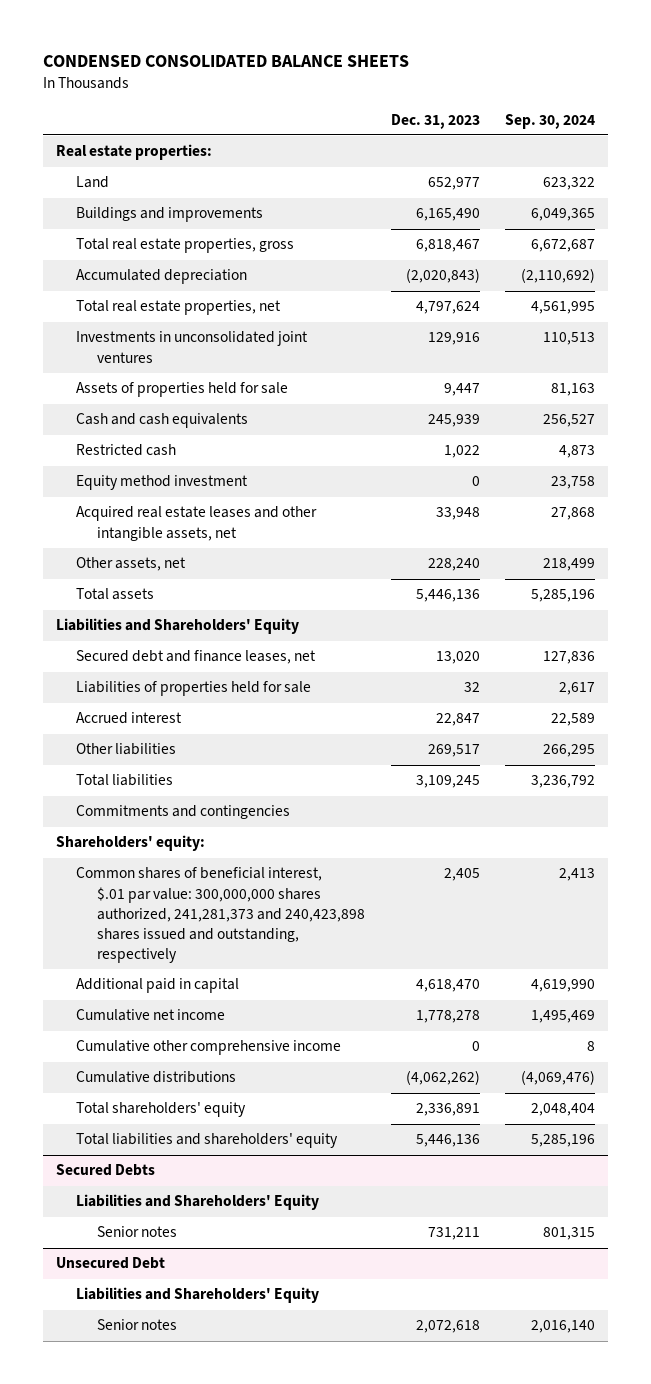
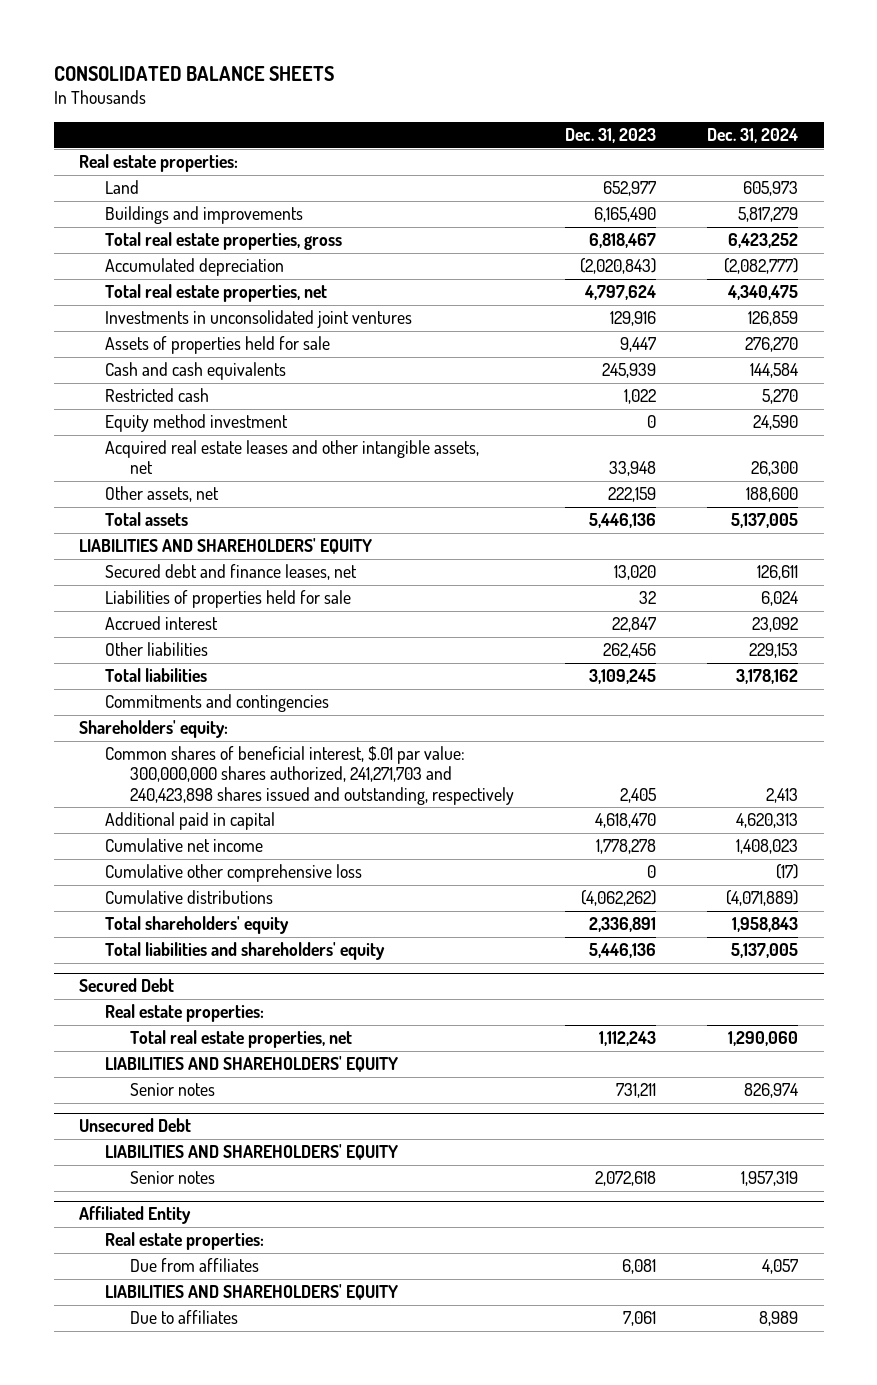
- CONDENSED CONSOLIDATED BALANCE SHEETS
+ CONSOLIDATED BALANCE SHEETS
- | Dec. 31, 2023 | Sep. 30, 2024
+ | Dec. 31, 2023 | Dec. 31, 2024
- Other assets, net | 228,240 | 218,499
+ Other assets, net | 222,159 | 188,600
- Liabilities and Shareholders' Equity
+ LIABILITIES AND SHAREHOLDERS' EQUITY
- Other liabilities | 269,517 | 266,295
+ Other liabilities | 262,456 | 229,153
- Common shares of beneficial interest, $.01 par value: 300,000,000 shares authorized, 241,281,373 and 240,423,898 shares issued and outstanding, respectively | 2,405 | 2,413
+ Common shares of beneficial interest, $.01 par value: 300,000,000 shares authorized, 241,271,703 and 240,423,898 shares issued and outstanding, respectively | 2,405 | 2,413
- Cumulative other comprehensive income | 0 | 8
+ Cumulative other comprehensive loss | 0 | (17)
- Secured Debts
- Liabilities and Shareholders' Equity
+ Secured Debt
+ Real estate properties:
+ Total real estate properties, net | 1,112,243 | 1,290,060
+ LIABILITIES AND SHAREHOLDERS' EQUITY
@ Unsecured Debt
- Liabilities and Shareholders' Equity
+ LIABILITIES AND SHAREHOLDERS' EQUITY
+ Affiliated Entity
+ Real estate properties:
+ Due from affiliates | 6,081 | 4,057
+ LIABILITIES AND SHAREHOLDERS' EQUITY
+ Due to affiliates | 7,061 | 8,989

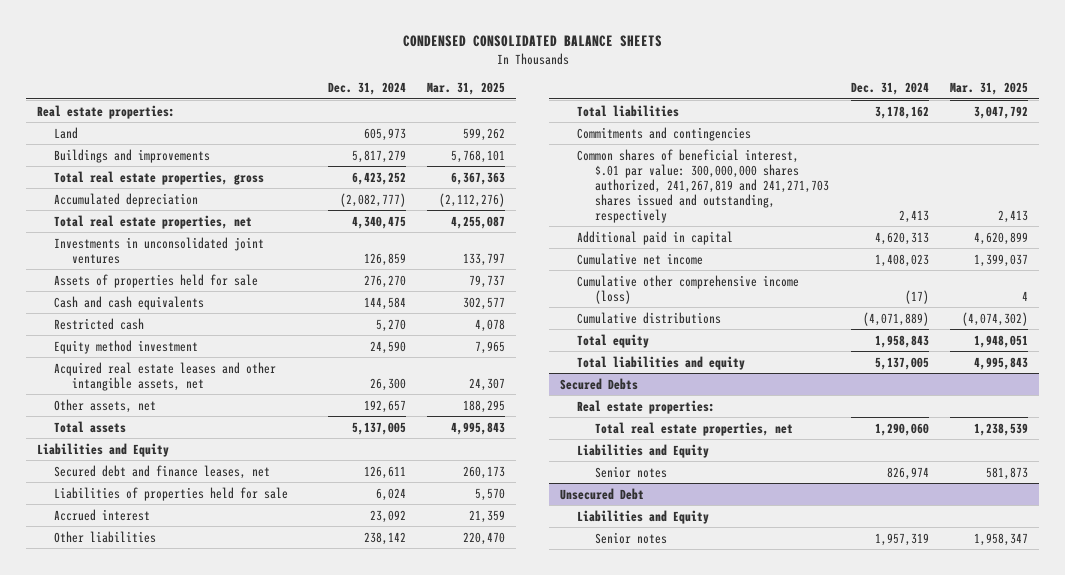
- CONSOLIDATED BALANCE SHEETS
+ CONDENSED CONSOLIDATED BALANCE SHEETS
- | Dec. 31, 2023 | Dec. 31, 2024
+ | Dec. 31, 2024 | Mar. 31, 2025
- Other assets, net | 222,159 | 188,600
+ Other assets, net | 192,657 | 188,295
- LIABILITIES AND SHAREHOLDERS' EQUITY
+ Liabilities and Equity
- Other liabilities | 262,456 | 229,153
+ Other liabilities | 238,142 | 220,470
- Shareholders' equity:
- Common shares of beneficial interest, $.01 par value: 300,000,000 shares authorized, 241,271,703 and 240,423,898 shares issued and outstanding, respectively | 2,405 | 2,413
+ Common shares of beneficial interest, $.01 par value: 300,000,000 shares authorized, 241,267,819 and 241,271,703 shares issued and outstanding, respectively | 2,413 | 2,413
- Cumulative other comprehensive loss | 0 | (17)
+ Cumulative other comprehensive income (loss) | (17) | 4
- Total shareholders' equity | 2,336,891 | 1,958,843
- Total liabilities and shareholders' equity | 5,446,136 | 5,137,005
- Secured Debt
+ Total equity | 1,958,843 | 1,948,051
+ Total liabilities and equity | 5,137,005 | 4,995,843
+ Secured Debts
- LIABILITIES AND SHAREHOLDERS' EQUITY
+ Liabilities and Equity
@ Unsecured Debt
- LIABILITIES AND SHAREHOLDERS' EQUITY
+ Liabilities and Equity
- Affiliated Entity
- Real estate properties:
- Due from affiliates | 6,081 | 4,057
- LIABILITIES AND SHAREHOLDERS' EQUITY
- Due to affiliates | 7,061 | 8,989

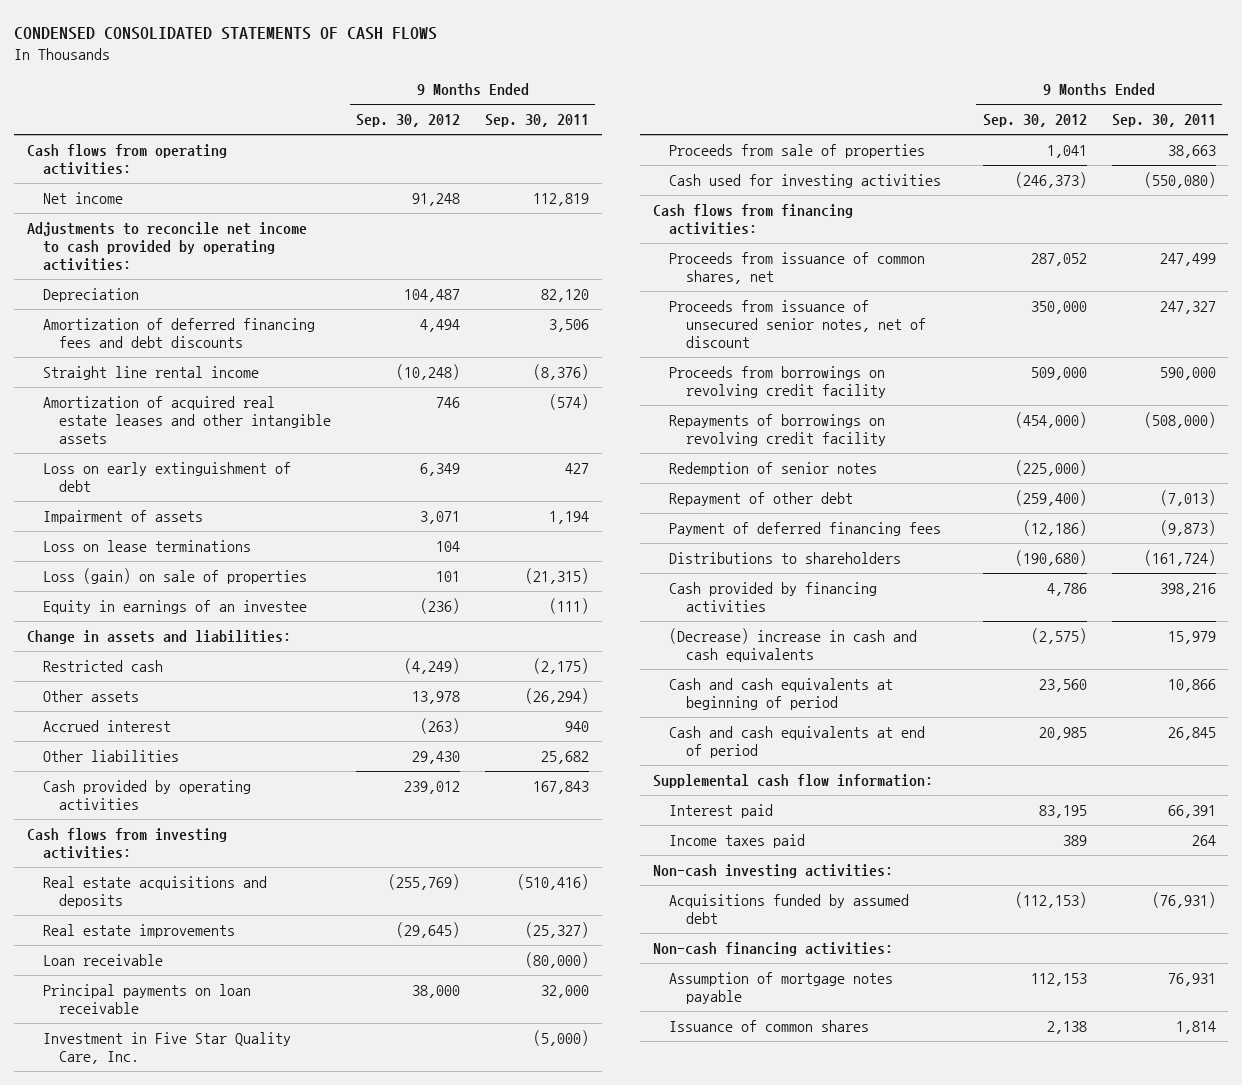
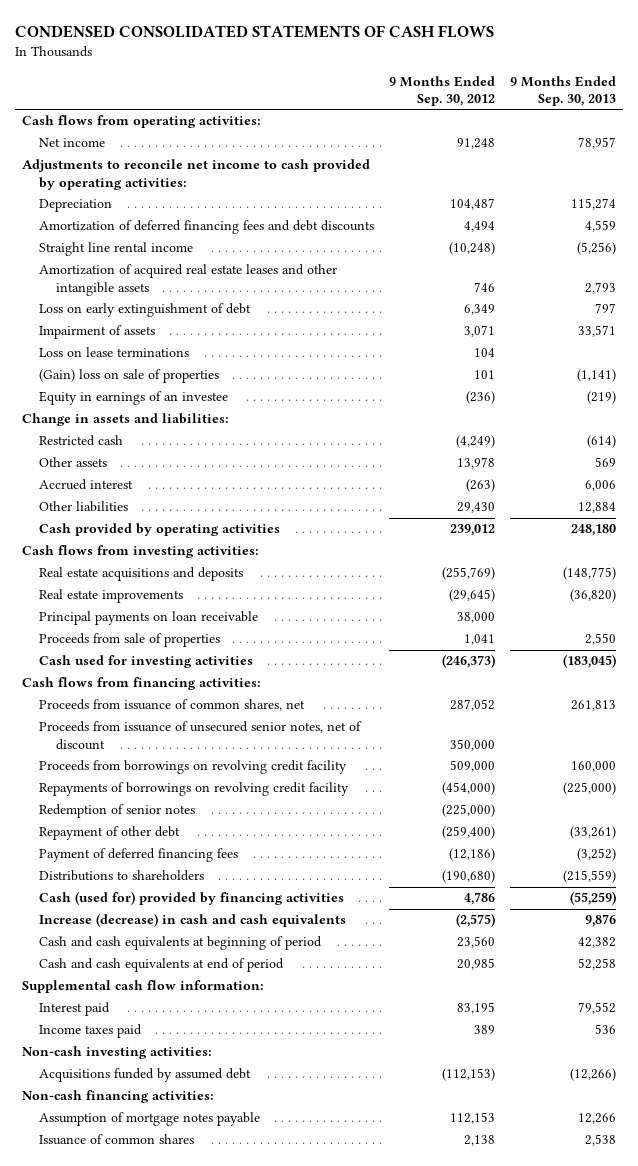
- | 9 Months Ended Sep. 30, 2012 | 9 Months Ended Sep. 30, 2011
+ | 9 Months Ended Sep. 30, 2012 | 9 Months Ended Sep. 30, 2013
- Loss (gain) on sale of properties | 101 | (21,315)
+ (Gain) loss on sale of properties | 101 | (1,141)
- Loan receivable | | (80,000)
- Investment in Five Star Quality Care, Inc. | | (5,000)
- Cash provided by financing activities | 4,786 | 398,216
- (Decrease) increase in cash and cash equivalents | (2,575) | 15,979
+ Cash (used for) provided by financing activities | 4,786 | (55,259)
+ Increase (decrease) in cash and cash equivalents | (2,575) | 9,876

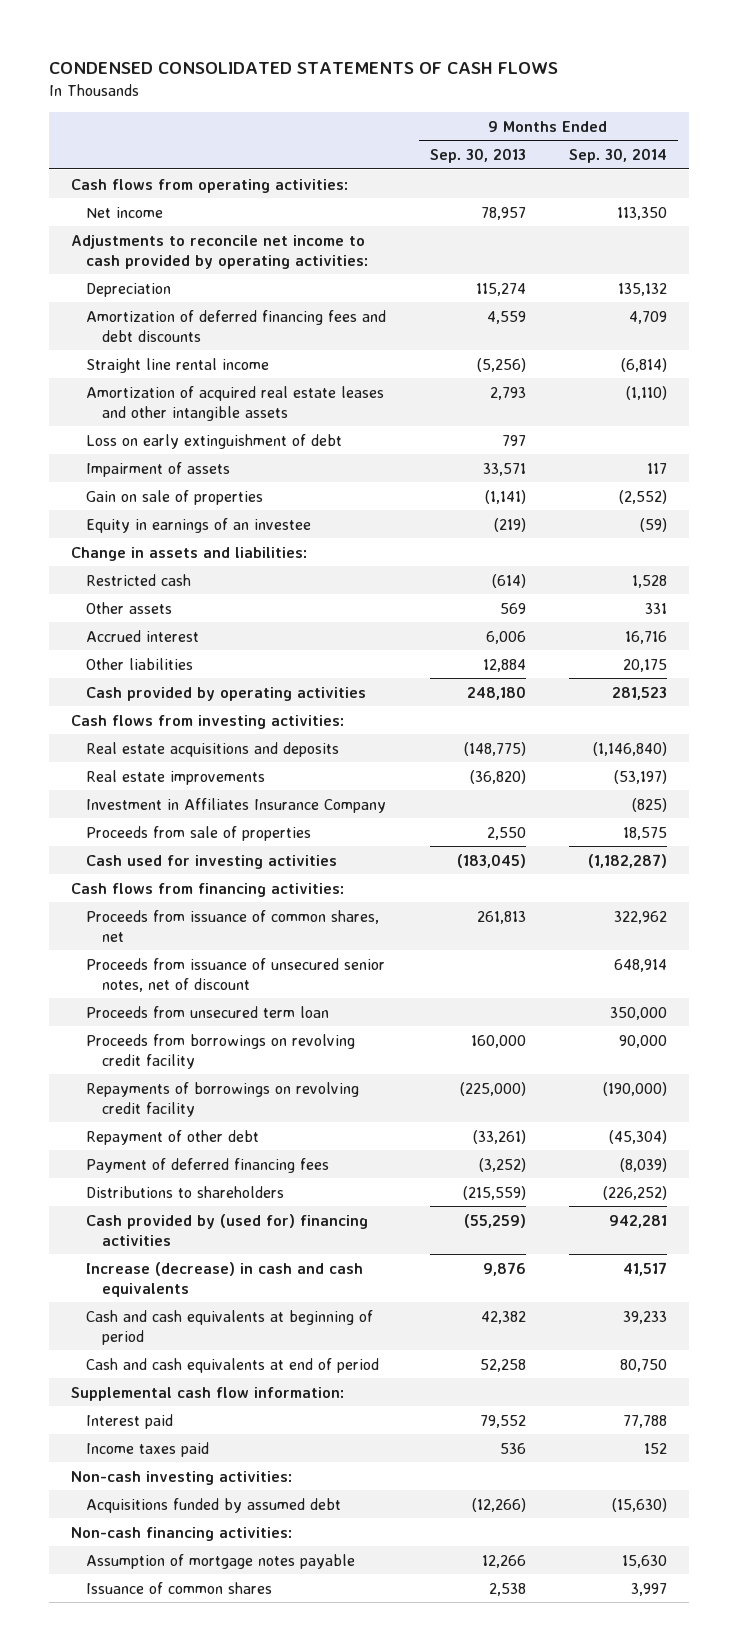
- | 9 Months Ended Sep. 30, 2012 | 9 Months Ended Sep. 30, 2013
+ | 9 Months Ended Sep. 30, 2013 | 9 Months Ended Sep. 30, 2014
- Loss on lease terminations | 104 |
- (Gain) loss on sale of properties | 101 | (1,141)
+ Gain on sale of properties | (1,141) | (2,552)
- Principal payments on loan receivable | 38,000 |
+ Investment in Affiliates Insurance Company | | (825)
+ Proceeds from unsecured term loan | | 350,000
- Redemption of senior notes | (225,000) |
- Cash (used for) provided by financing activities | 4,786 | (55,259)
+ Cash provided by (used for) financing activities | (55,259) | 942,281

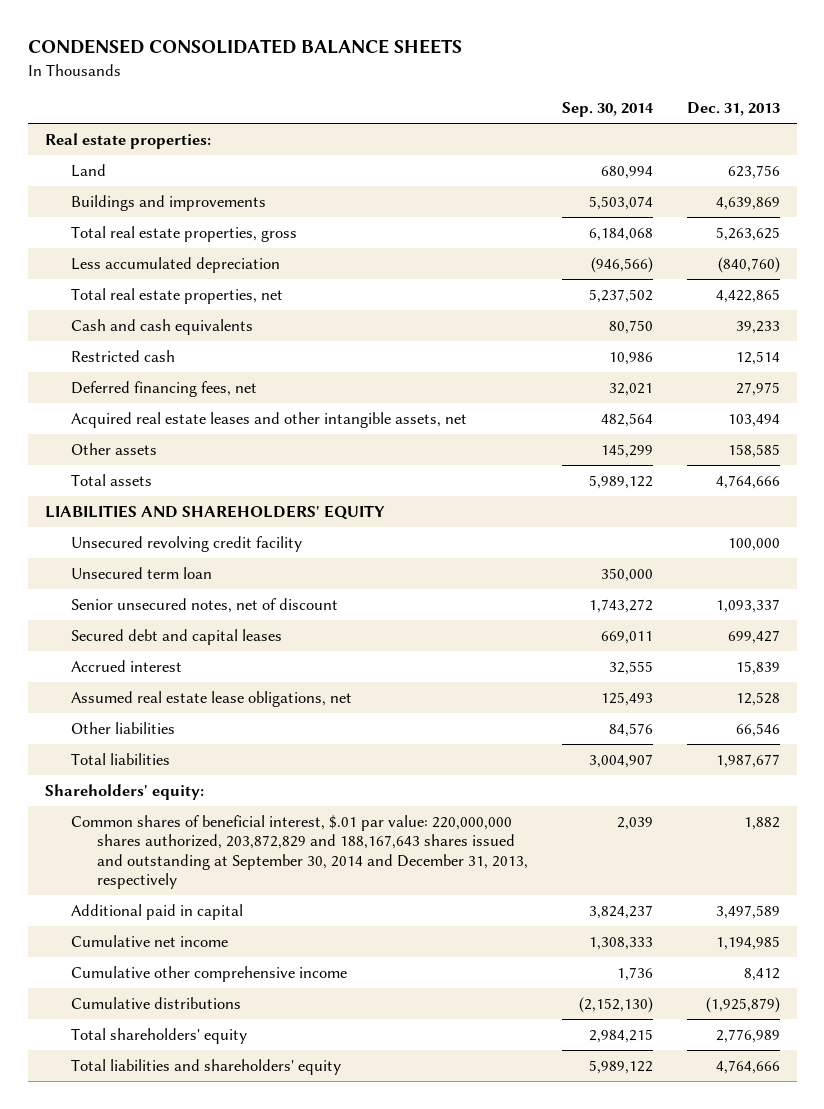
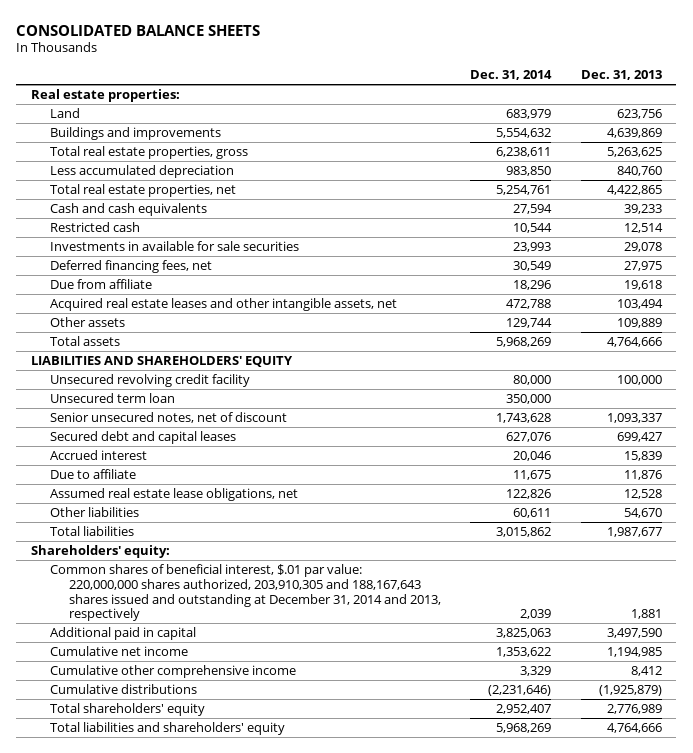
- CONDENSED CONSOLIDATED BALANCE SHEETS
+ CONSOLIDATED BALANCE SHEETS
- | Sep. 30, 2014 | Dec. 31, 2013
+ | Dec. 31, 2014 | Dec. 31, 2013
- Less accumulated depreciation | (946,566) | (840,760)
+ Less accumulated depreciation | 983,850 | 840,760
+ Investments in available for sale securities | 23,993 | 29,078
+ Due from affiliate | 18,296 | 19,618
- Other assets | 145,299 | 158,585
+ Other assets | 129,744 | 109,889
+ Due to affiliate | 11,675 | 11,876
- Other liabilities | 84,576 | 66,546
+ Other liabilities | 60,611 | 54,670
- Common shares of beneficial interest, $.01 par value: 220,000,000 shares authorized, 203,872,829 and 188,167,643 shares issued and outstanding at September 30, 2014 and December 31, 2013, respectively | 2,039 | 1,882
- Additional paid in capital | 3,824,237 | 3,497,589
+ Common shares of beneficial interest, $.01 par value: 220,000,000 shares authorized, 203,910,305 and 188,167,643 shares issued and outstanding at December 31, 2014 and 2013, respectively | 2,039 | 1,881
+ Additional paid in capital | 3,825,063 | 3,497,590

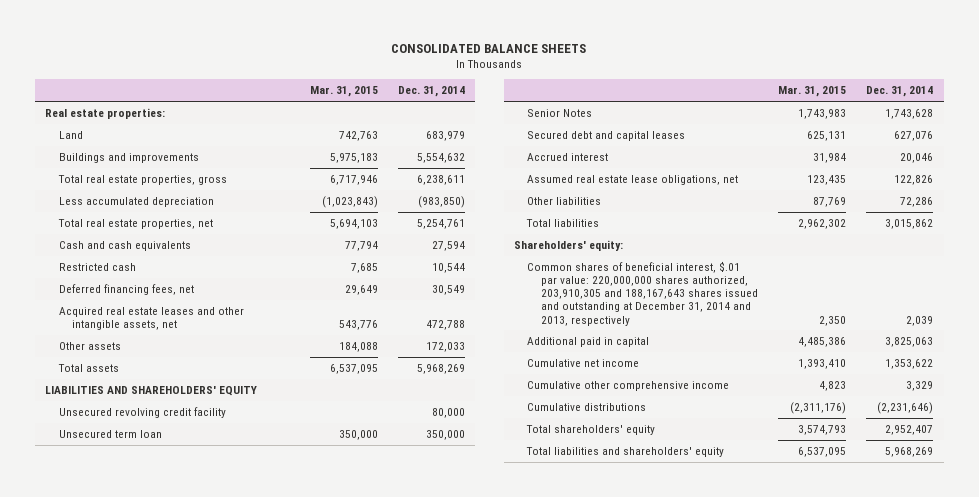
- | Dec. 31, 2014 | Dec. 31, 2013
+ | Mar. 31, 2015 | Dec. 31, 2014
- Less accumulated depreciation | 983,850 | 840,760
+ Less accumulated depreciation | (1,023,843) | (983,850)
- Investments in available for sale securities | 23,993 | 29,078
- Due from affiliate | 18,296 | 19,618
- Other assets | 129,744 | 109,889
+ Other assets | 184,088 | 172,033
- Senior unsecured notes, net of discount | 1,743,628 | 1,093,337
+ Senior Notes | 1,743,983 | 1,743,628
- Due to affiliate | 11,675 | 11,876
- Other liabilities | 60,611 | 54,670
+ Other liabilities | 87,769 | 72,286

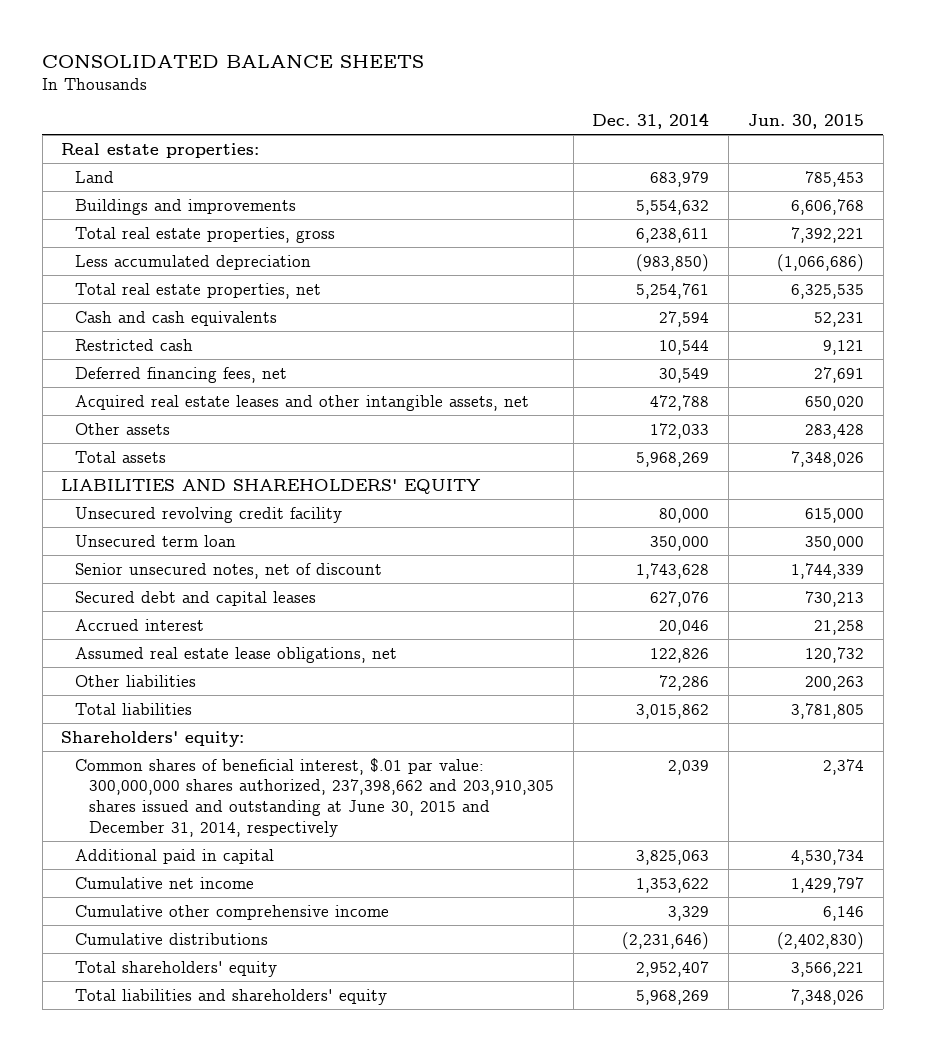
- | Mar. 31, 2015 | Dec. 31, 2014
+ | Dec. 31, 2014 | Jun. 30, 2015
- Senior Notes | 1,743,983 | 1,743,628
+ Senior unsecured notes, net of discount | 1,743,628 | 1,744,339
- Common shares of beneficial interest, $.01 par value: 220,000,000 shares authorized, 203,910,305 and 188,167,643 shares issued and outstanding at December 31, 2014 and 2013, respectively | 2,350 | 2,039
+ Common shares of beneficial interest, $.01 par value: 300,000,000 shares authorized, 237,398,662 and 203,910,305 shares issued and outstanding at June 30, 2015 and December 31, 2014, respectively | 2,039 | 2,374

